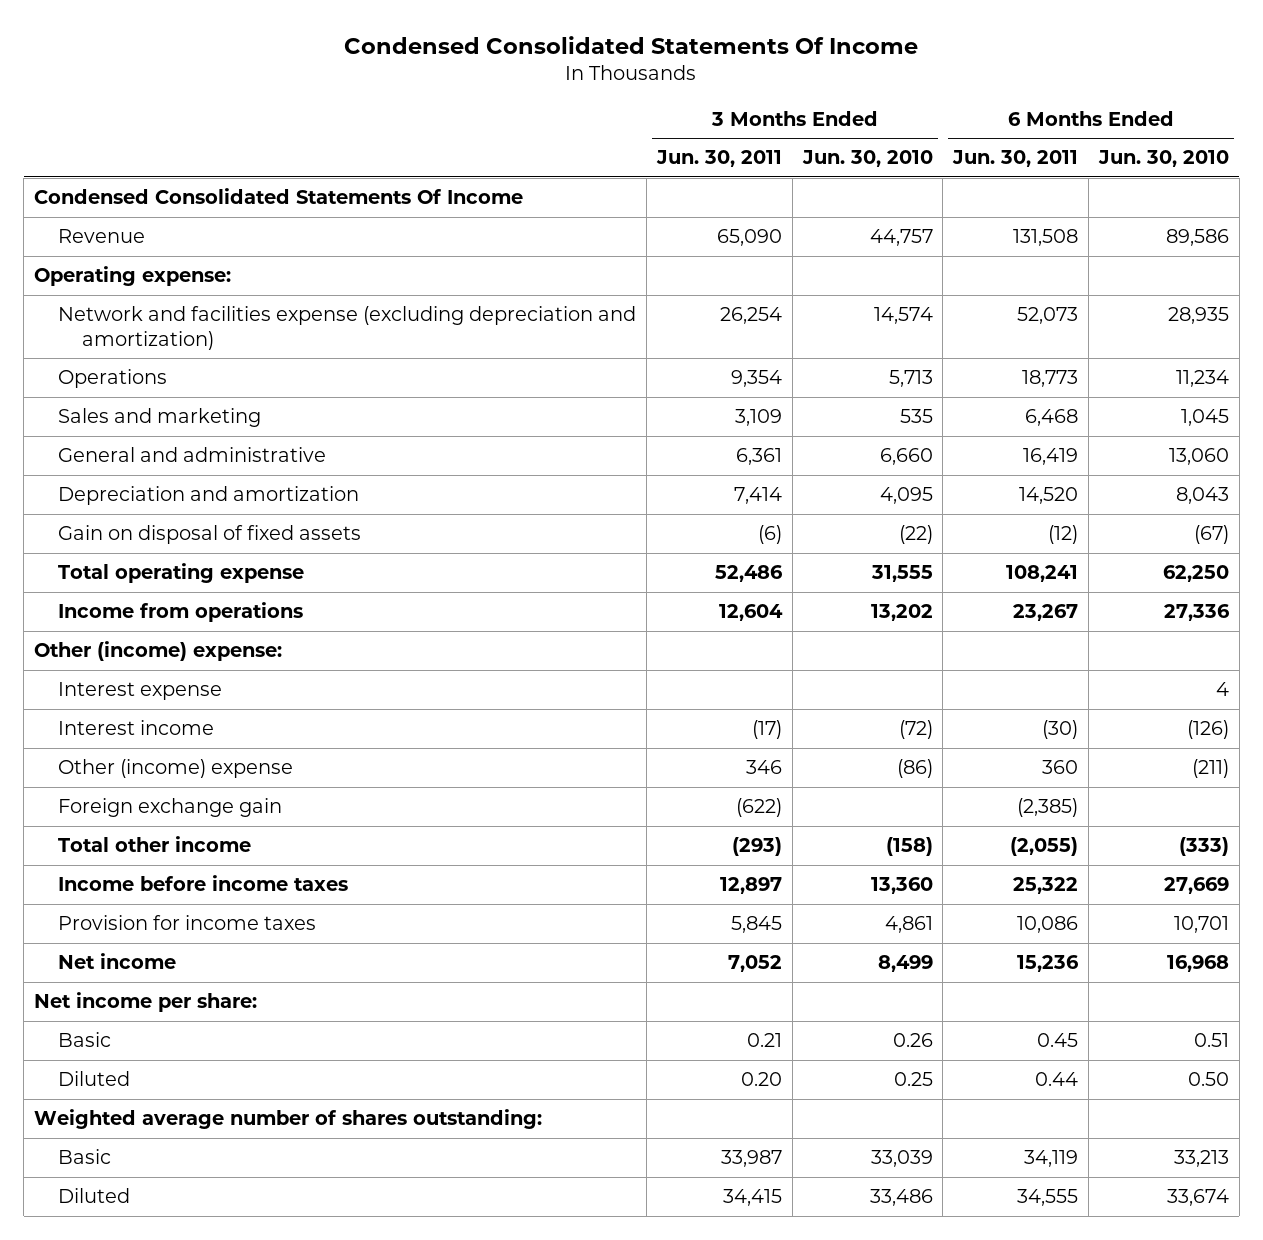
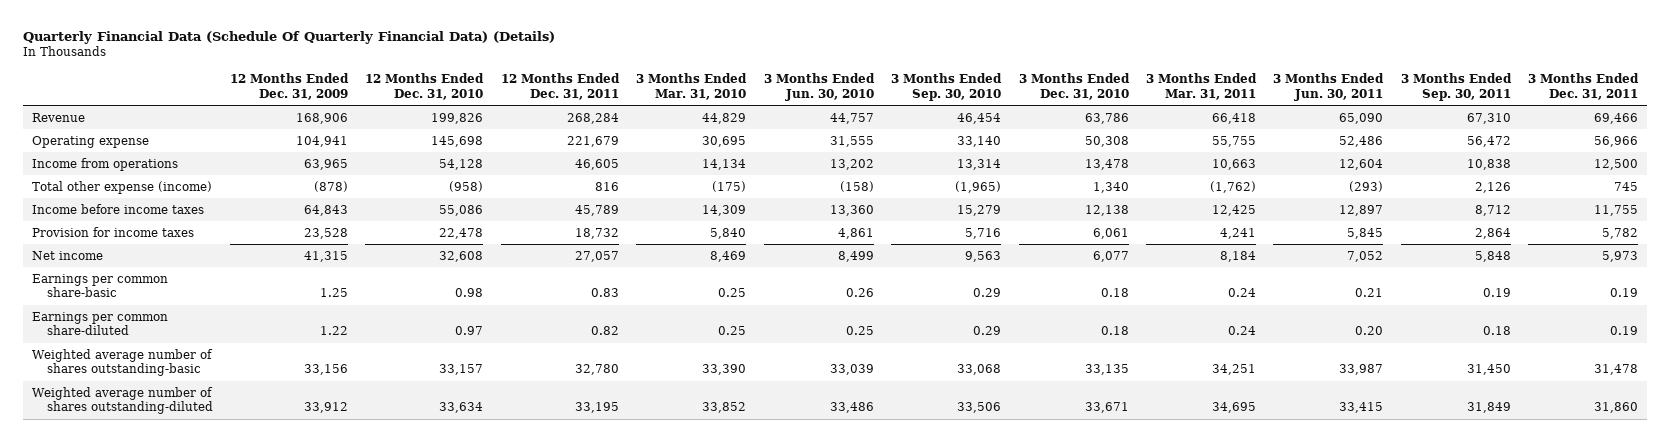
- Condensed Consolidated Statements Of Income
+ Quarterly Financial Data (Schedule Of Quarterly Financial Data) (Details)
- | 3 Months Ended Jun. 30, 2011 | 3 Months Ended Jun. 30, 2010 | 6 Months Ended Jun. 30, 2011 | 6 Months Ended Jun. 30, 2010
+ | 12 Months Ended Dec. 31, 2009 | 12 Months Ended Dec. 31, 2010 | 12 Months Ended Dec. 31, 2011 | 3 Months Ended Mar. 31, 2010 | 3 Months Ended Jun. 30, 2010 | 3 Months Ended Sep. 30, 2010 | 3 Months Ended Dec. 31, 2010 | 3 Months Ended Mar. 31, 2011 | 3 Months Ended Jun. 30, 2011 | 3 Months Ended Sep. 30, 2011 | 3 Months Ended Dec. 31, 2011
- Condensed Consolidated Statements Of Income
- Operating expense:
- Network and facilities expense (excluding depreciation and amortization) | 26,254 | 14,574 | 52,073 | 28,935
- Operations | 9,354 | 5,713 | 18,773 | 11,234
- Sales and marketing | 3,109 | 535 | 6,468 | 1,045
- General and administrative | 6,361 | 6,660 | 16,419 | 13,060
- Depreciation and amortization | 7,414 | 4,095 | 14,520 | 8,043
- Gain on disposal of fixed assets | (6) | (22) | (12) | (67)
- Total operating expense | 52,486 | 31,555 | 108,241 | 62,250
+ Operating expense | 104,941 | 145,698 | 221,679 | 30,695 | 31,555 | 33,140 | 50,308 | 55,755 | 52,486 | 56,472 | 56,966
- Other (income) expense:
- Interest expense | | | | 4
- Interest income | (17) | (72) | (30) | (126)
- Other (income) expense | 346 | (86) | 360 | (211)
- Foreign exchange gain | (622) | | (2,385) |
- Total other income | (293) | (158) | (2,055) | (333)
+ Total other expense (income) | (878) | (958) | 816 | (175) | (158) | (1,965) | 1,340 | (1,762) | (293) | 2,126 | 745
- Net income per share:
- Basic | 0.21 | 0.26 | 0.45 | 0.51
- Diluted | 0.20 | 0.25 | 0.44 | 0.50
- Weighted average number of shares outstanding:
- Basic | 33,987 | 33,039 | 34,119 | 33,213
- Diluted | 34,415 | 33,486 | 34,555 | 33,674
+ Earnings per common share-basic | 1.25 | 0.98 | 0.83 | 0.25 | 0.26 | 0.29 | 0.18 | 0.24 | 0.21 | 0.19 | 0.19
+ Earnings per common share-diluted | 1.22 | 0.97 | 0.82 | 0.25 | 0.25 | 0.29 | 0.18 | 0.24 | 0.20 | 0.18 | 0.19
+ Weighted average number of shares outstanding-basic | 33,156 | 33,157 | 32,780 | 33,390 | 33,039 | 33,068 | 33,135 | 34,251 | 33,987 | 31,450 | 31,478
+ Weighted average number of shares outstanding-diluted | 33,912 | 33,634 | 33,195 | 33,852 | 33,486 | 33,506 | 33,671 | 34,695 | 33,415 | 31,849 | 31,860

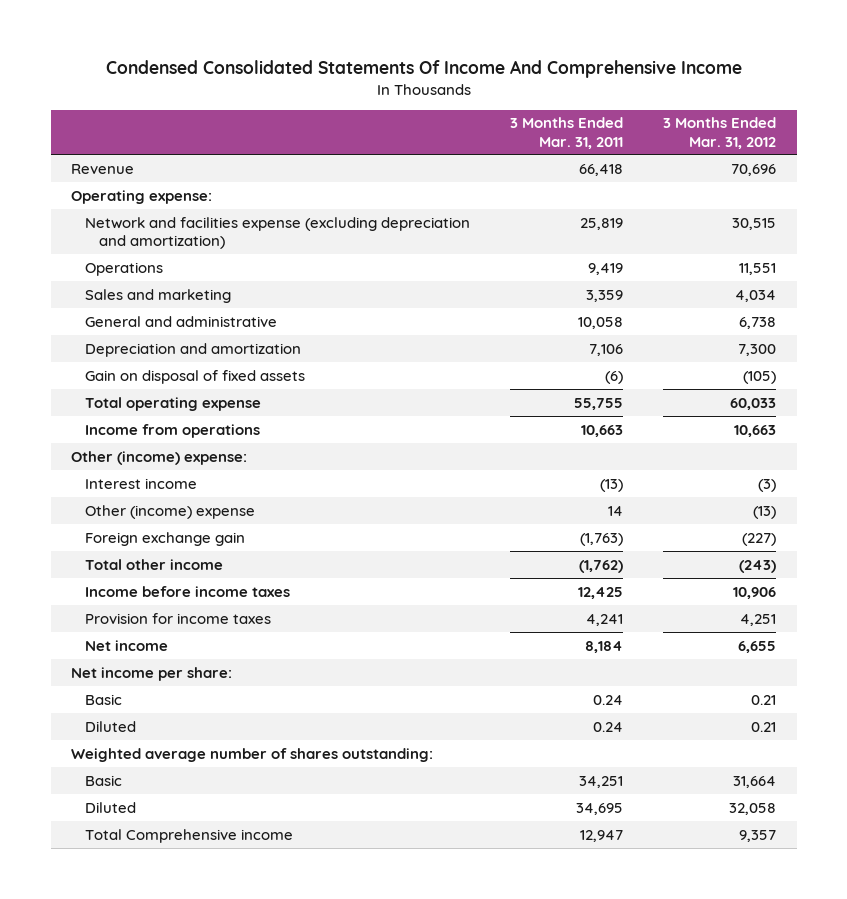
- Quarterly Financial Data (Schedule Of Quarterly Financial Data) (Details)
+ Condensed Consolidated Statements Of Income And Comprehensive Income
- | 12 Months Ended Dec. 31, 2009 | 12 Months Ended Dec. 31, 2010 | 12 Months Ended Dec. 31, 2011 | 3 Months Ended Mar. 31, 2010 | 3 Months Ended Jun. 30, 2010 | 3 Months Ended Sep. 30, 2010 | 3 Months Ended Dec. 31, 2010 | 3 Months Ended Mar. 31, 2011 | 3 Months Ended Jun. 30, 2011 | 3 Months Ended Sep. 30, 2011 | 3 Months Ended Dec. 31, 2011
+ | 3 Months Ended Mar. 31, 2011 | 3 Months Ended Mar. 31, 2012
- Operating expense | 104,941 | 145,698 | 221,679 | 30,695 | 31,555 | 33,140 | 50,308 | 55,755 | 52,486 | 56,472 | 56,966
+ Operating expense:
+ Network and facilities expense (excluding depreciation and amortization) | 25,819 | 30,515
+ Operations | 9,419 | 11,551
+ Sales and marketing | 3,359 | 4,034
+ General and administrative | 10,058 | 6,738
+ Depreciation and amortization | 7,106 | 7,300
+ Gain on disposal of fixed assets | (6) | (105)
+ Total operating expense | 55,755 | 60,033
- Total other expense (income) | (878) | (958) | 816 | (175) | (158) | (1,965) | 1,340 | (1,762) | (293) | 2,126 | 745
+ Other (income) expense:
+ Interest income | (13) | (3)
+ Other (income) expense | 14 | (13)
+ Foreign exchange gain | (1,763) | (227)
+ Total other income | (1,762) | (243)
- Earnings per common share-basic | 1.25 | 0.98 | 0.83 | 0.25 | 0.26 | 0.29 | 0.18 | 0.24 | 0.21 | 0.19 | 0.19
- Earnings per common share-diluted | 1.22 | 0.97 | 0.82 | 0.25 | 0.25 | 0.29 | 0.18 | 0.24 | 0.20 | 0.18 | 0.19
- Weighted average number of shares outstanding-basic | 33,156 | 33,157 | 32,780 | 33,390 | 33,039 | 33,068 | 33,135 | 34,251 | 33,987 | 31,450 | 31,478
- Weighted average number of shares outstanding-diluted | 33,912 | 33,634 | 33,195 | 33,852 | 33,486 | 33,506 | 33,671 | 34,695 | 33,415 | 31,849 | 31,860
+ Net income per share:
+ Basic | 0.24 | 0.21
+ Diluted | 0.24 | 0.21
+ Weighted average number of shares outstanding:
+ Basic | 34,251 | 31,664
+ Diluted | 34,695 | 32,058
+ Total Comprehensive income | 12,947 | 9,357

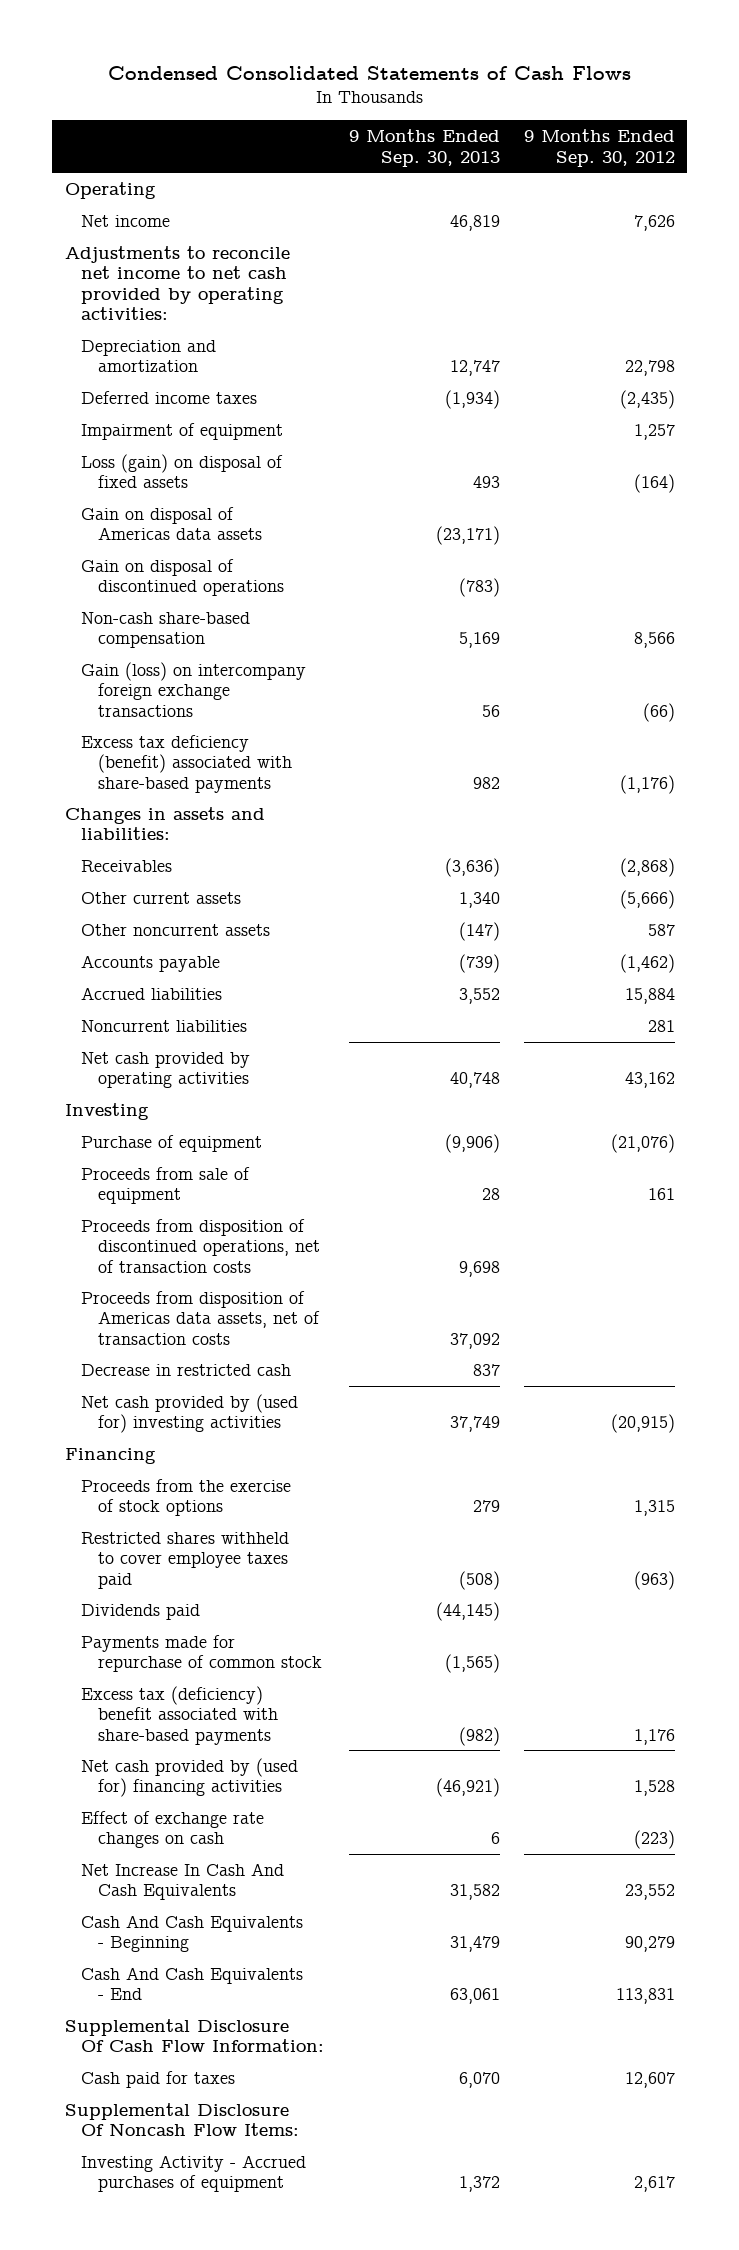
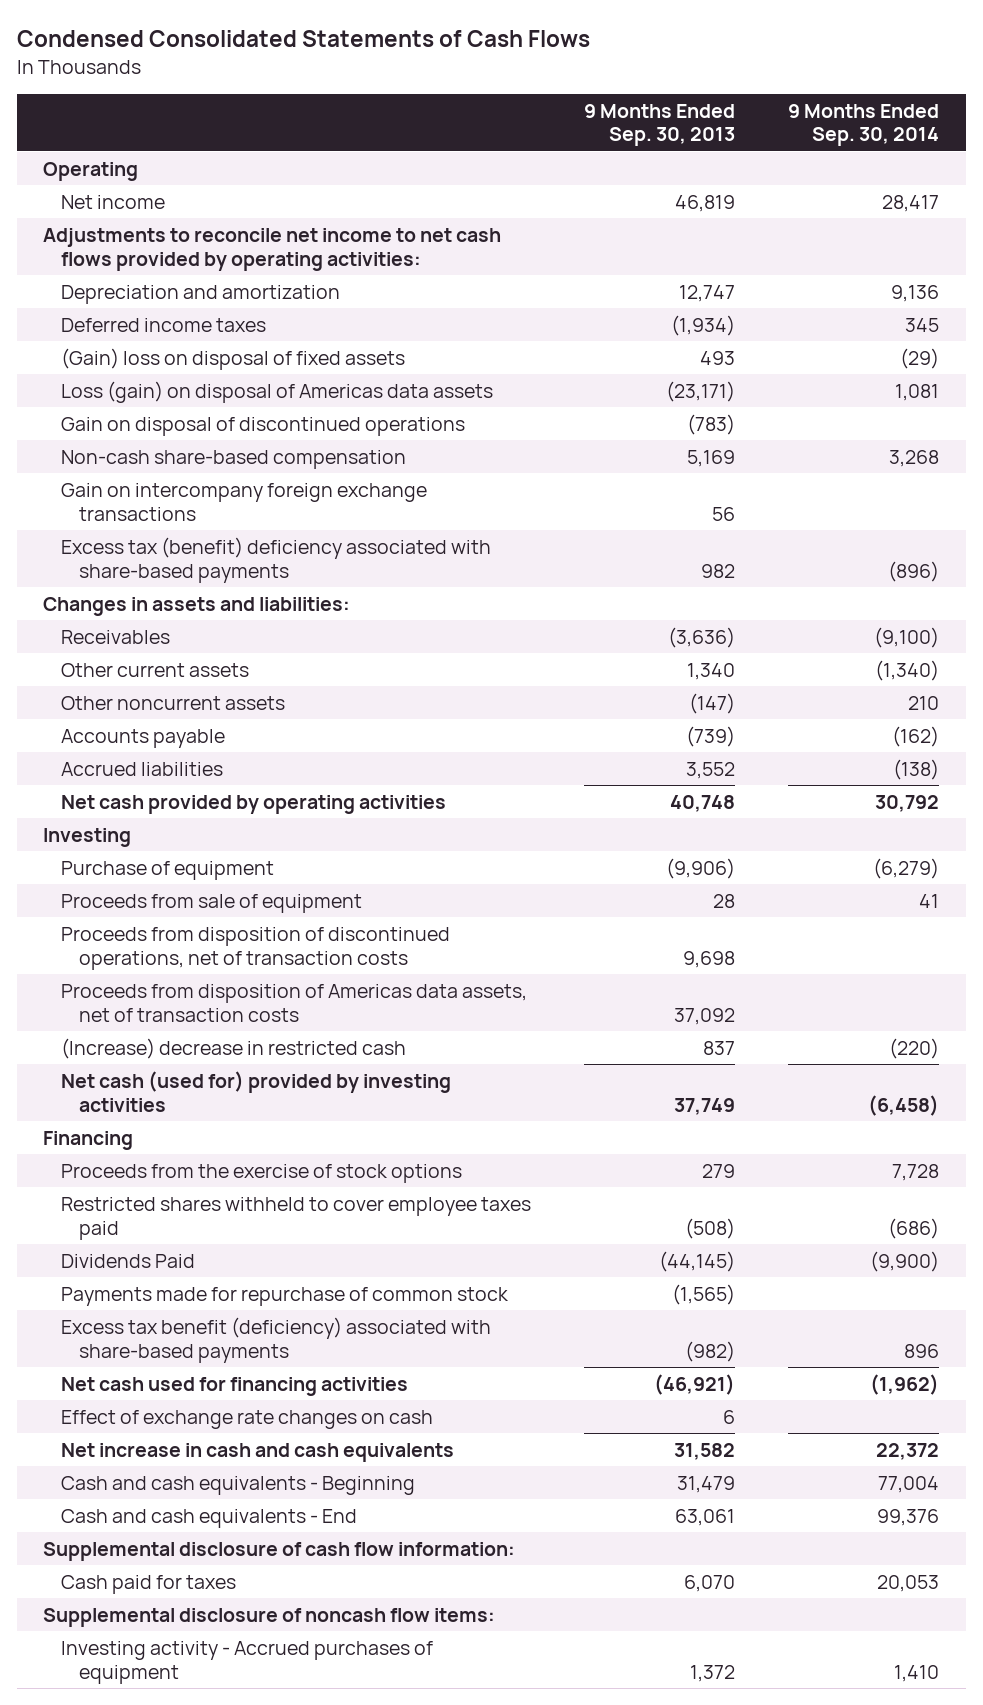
- | 9 Months Ended Sep. 30, 2013 | 9 Months Ended Sep. 30, 2012
+ | 9 Months Ended Sep. 30, 2013 | 9 Months Ended Sep. 30, 2014
- Adjustments to reconcile net income to net cash provided by operating activities:
+ Adjustments to reconcile net income to net cash flows provided by operating activities:
- Impairment of equipment | | 1,257
- Loss (gain) on disposal of fixed assets | 493 | (164)
- Gain on disposal of Americas data assets | (23,171) |
+ (Gain) loss on disposal of fixed assets | 493 | (29)
+ Loss (gain) on disposal of Americas data assets | (23,171) | 1,081
- Gain (loss) on intercompany foreign exchange transactions | 56 | (66)
- Excess tax deficiency (benefit) associated with share-based payments | 982 | (1,176)
+ Gain on intercompany foreign exchange transactions | 56 |
+ Excess tax (benefit) deficiency associated with share-based payments | 982 | (896)
- Noncurrent liabilities | | 281
- Decrease in restricted cash | 837 |
- Net cash provided by (used for) investing activities | 37,749 | (20,915)
+ (Increase) decrease in restricted cash | 837 | (220)
+ Net cash (used for) provided by investing activities | 37,749 | (6,458)
- Dividends paid | (44,145) |
+ Dividends Paid | (44,145) | (9,900)
- Excess tax (deficiency) benefit associated with share-based payments | (982) | 1,176
- Net cash provided by (used for) financing activities | (46,921) | 1,528
+ Excess tax benefit (deficiency) associated with share-based payments | (982) | 896
+ Net cash used for financing activities | (46,921) | (1,962)
- Net Increase In Cash And Cash Equivalents | 31,582 | 23,552
- Cash And Cash Equivalents - Beginning | 31,479 | 90,279
- Cash And Cash Equivalents - End | 63,061 | 113,831
- Supplemental Disclosure Of Cash Flow Information:
+ Net increase in cash and cash equivalents | 31,582 | 22,372
+ Cash and cash equivalents - Beginning | 31,479 | 77,004
+ Cash and cash equivalents - End | 63,061 | 99,376
+ Supplemental disclosure of cash flow information:
- Supplemental Disclosure Of Noncash Flow Items:
- Investing Activity - Accrued purchases of equipment | 1,372 | 2,617
+ Supplemental disclosure of noncash flow items:
+ Investing activity - Accrued purchases of equipment | 1,372 | 1,410

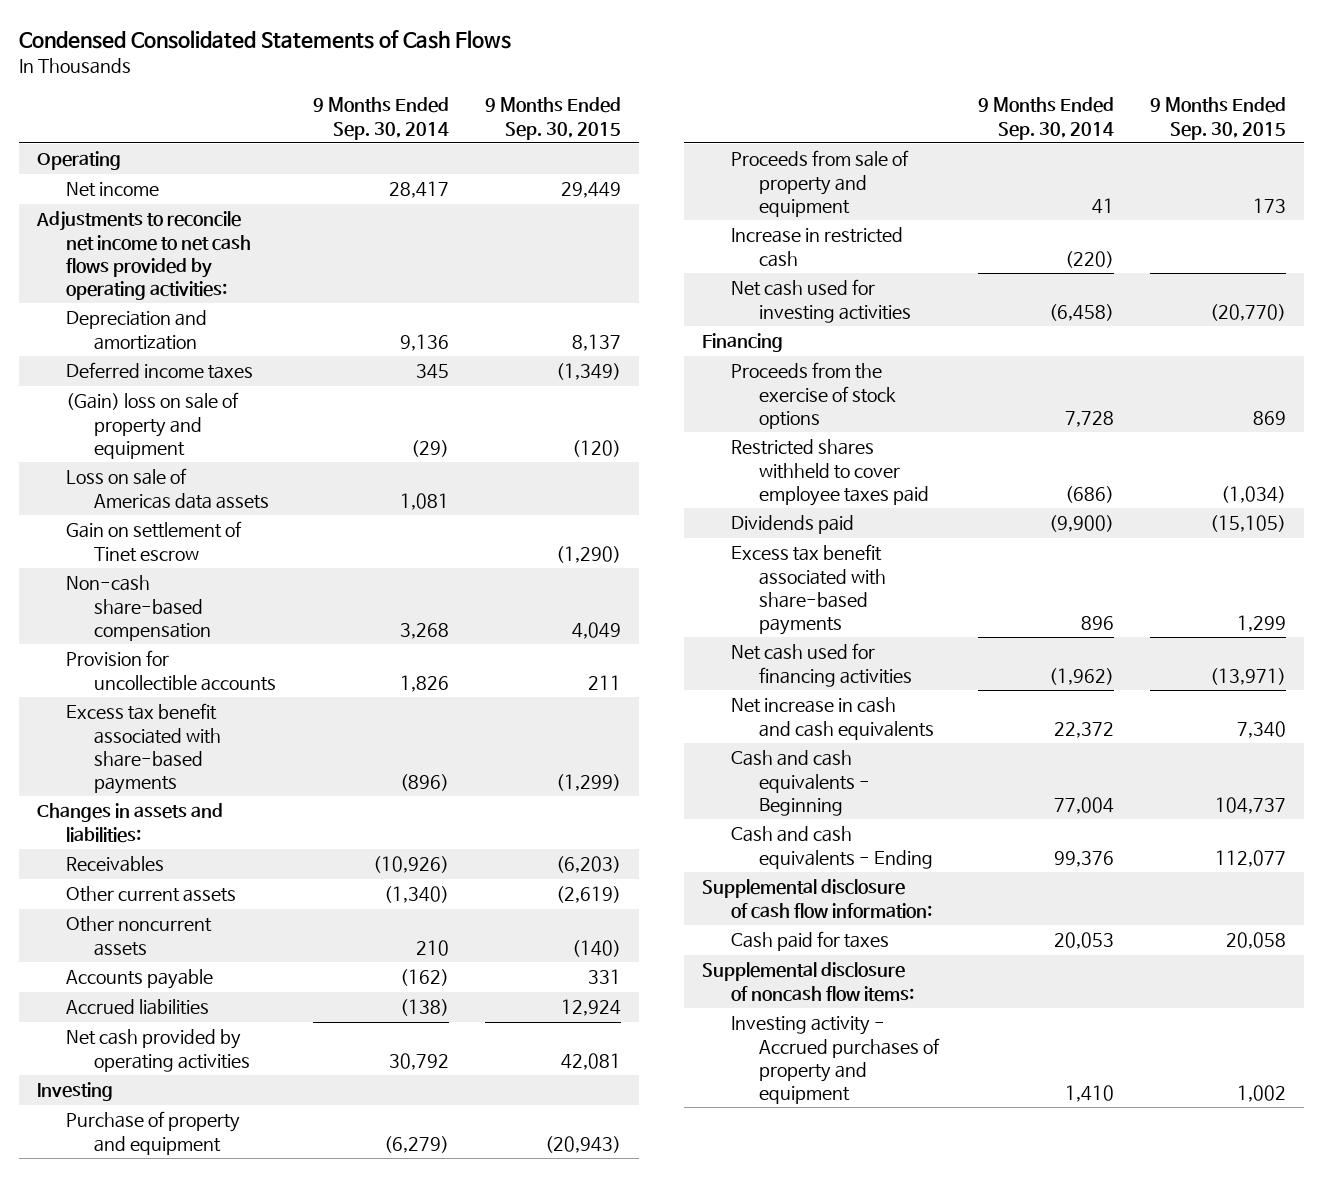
- | 9 Months Ended Sep. 30, 2013 | 9 Months Ended Sep. 30, 2014
+ | 9 Months Ended Sep. 30, 2014 | 9 Months Ended Sep. 30, 2015
- (Gain) loss on disposal of fixed assets | 493 | (29)
- Loss (gain) on disposal of Americas data assets | (23,171) | 1,081
- Gain on disposal of discontinued operations | (783) |
+ (Gain) loss on sale of property and equipment | (29) | (120)
+ Loss on sale of Americas data assets | 1,081 |
+ Gain on settlement of Tinet escrow | | (1,290)
- Gain on intercompany foreign exchange transactions | 56 |
- Excess tax (benefit) deficiency associated with share-based payments | 982 | (896)
+ Provision for uncollectible accounts | 1,826 | 211
+ Excess tax benefit associated with share-based payments | (896) | (1,299)
- Receivables | (3,636) | (9,100)
+ Receivables | (10,926) | (6,203)
- Purchase of equipment | (9,906) | (6,279)
- Proceeds from sale of equipment | 28 | 41
- Proceeds from disposition of discontinued operations, net of transaction costs | 9,698 |
- Proceeds from disposition of Americas data assets, net of transaction costs | 37,092 |
- (Increase) decrease in restricted cash | 837 | (220)
- Net cash (used for) provided by investing activities | 37,749 | (6,458)
+ Purchase of property and equipment | (6,279) | (20,943)
+ Proceeds from sale of property and equipment | 41 | 173
+ Increase in restricted cash | (220) |
+ Net cash used for investing activities | (6,458) | (20,770)
- Dividends Paid | (44,145) | (9,900)
- Payments made for repurchase of common stock | (1,565) |
- Excess tax benefit (deficiency) associated with share-based payments | (982) | 896
+ Dividends paid | (9,900) | (15,105)
+ Excess tax benefit associated with share-based payments | 896 | 1,299
- Effect of exchange rate changes on cash | 6 |
- Cash and cash equivalents - End | 63,061 | 99,376
+ Cash and cash equivalents - Ending | 99,376 | 112,077
- Investing activity - Accrued purchases of equipment | 1,372 | 1,410
+ Investing activity - Accrued purchases of property and equipment | 1,410 | 1,002

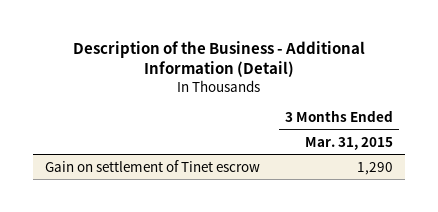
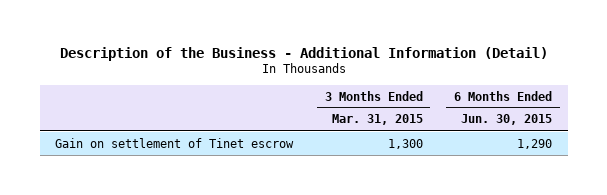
- | 3 Months Ended Mar. 31, 2015
+ | 3 Months Ended Mar. 31, 2015 | 6 Months Ended Jun. 30, 2015
- Gain on settlement of Tinet escrow | 1,290
+ Gain on settlement of Tinet escrow | 1,300 | 1,290

